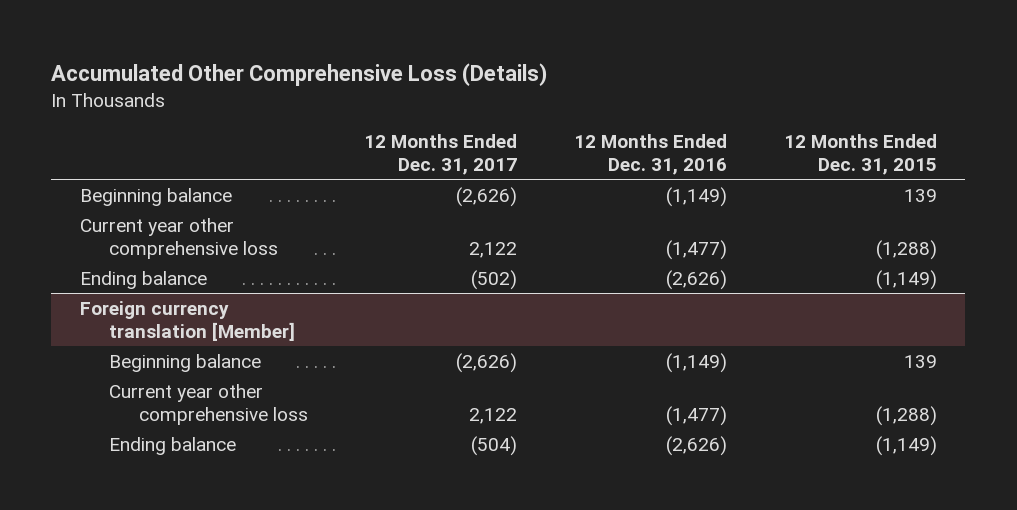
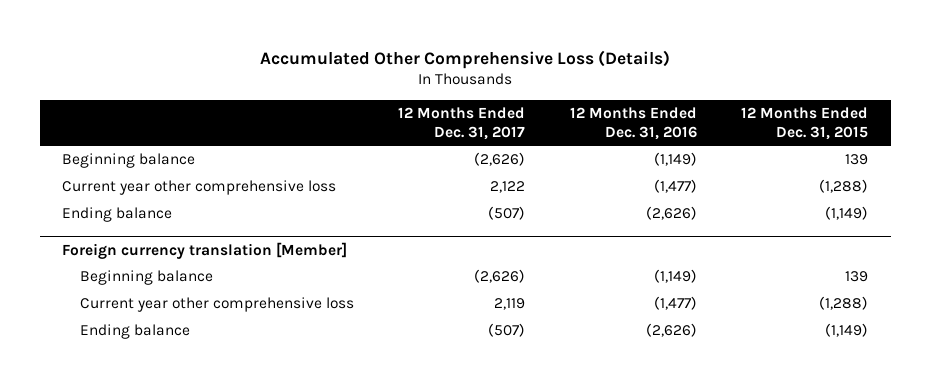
- Ending balance | (502) | (2,626) | (1,149)
+ Ending balance | (507) | (2,626) | (1,149)
@ Foreign currency translation [Member]
- Current year other comprehensive loss | 2,122 | (1,477) | (1,288)
- Ending balance | (504) | (2,626) | (1,149)
+ Current year other comprehensive loss | 2,119 | (1,477) | (1,288)
+ Ending balance | (507) | (2,626) | (1,149)

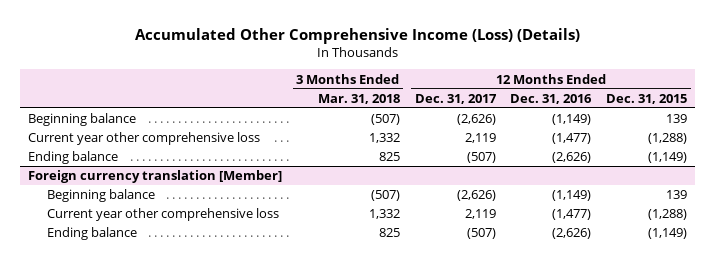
- Accumulated Other Comprehensive Loss (Details)
+ Accumulated Other Comprehensive Income (Loss) (Details)
- | 12 Months Ended Dec. 31, 2017 | 12 Months Ended Dec. 31, 2016 | 12 Months Ended Dec. 31, 2015
+ | 3 Months Ended Mar. 31, 2018 | 12 Months Ended Dec. 31, 2017 | 12 Months Ended Dec. 31, 2016 | 12 Months Ended Dec. 31, 2015
- Current year other comprehensive loss | 2,122 | (1,477) | (1,288)
+ Current year other comprehensive loss | 1,332 | 2,119 | (1,477) | (1,288)

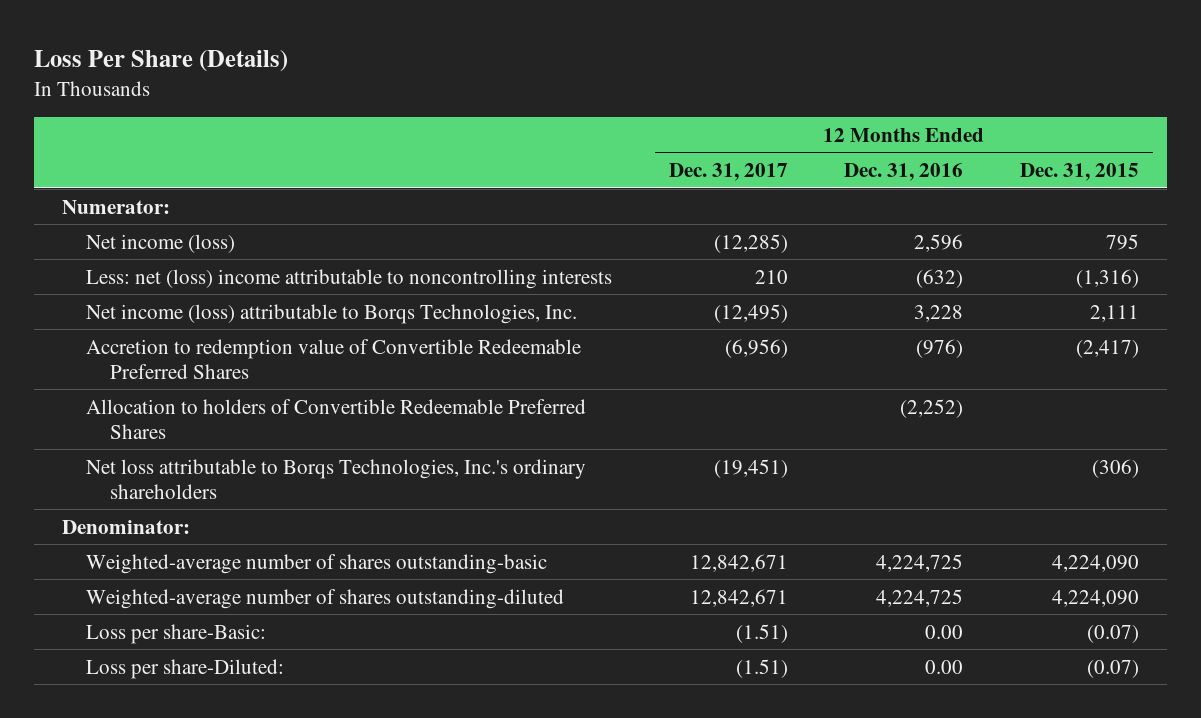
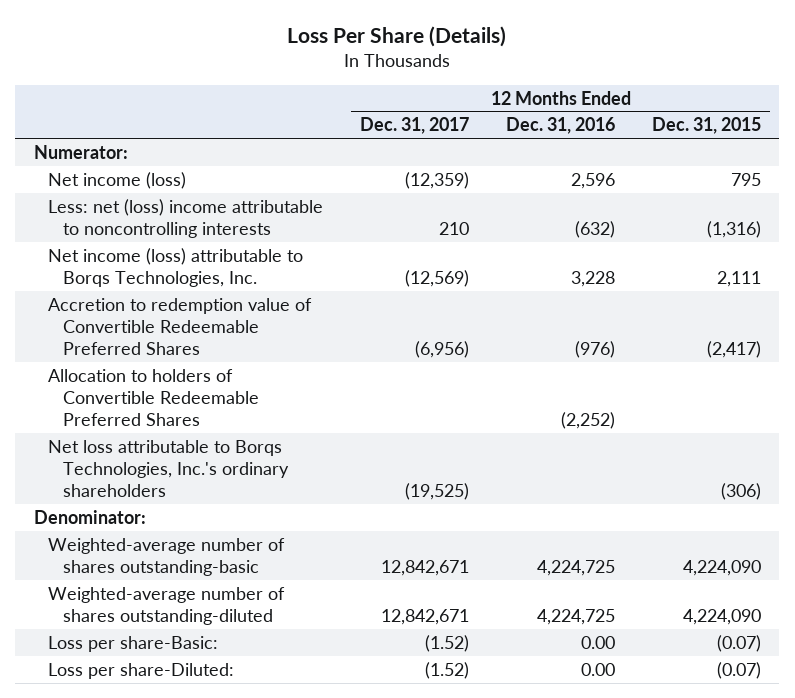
- Net income (loss) | (12,285) | 2,596 | 795
+ Net income (loss) | (12,359) | 2,596 | 795
- Net income (loss) attributable to Borqs Technologies, Inc. | (12,495) | 3,228 | 2,111
+ Net income (loss) attributable to Borqs Technologies, Inc. | (12,569) | 3,228 | 2,111
- Net loss attributable to Borqs Technologies, Inc.'s ordinary shareholders | (19,451) | | (306)
+ Net loss attributable to Borqs Technologies, Inc.'s ordinary shareholders | (19,525) | | (306)
- Loss per share-Basic: | (1.51) | 0.00 | (0.07)
- Loss per share-Diluted: | (1.51) | 0.00 | (0.07)
+ Loss per share-Basic: | (1.52) | 0.00 | (0.07)
+ Loss per share-Diluted: | (1.52) | 0.00 | (0.07)

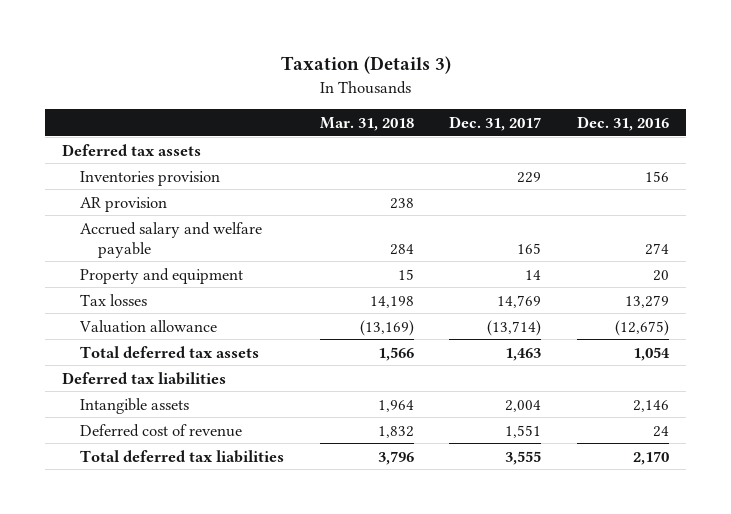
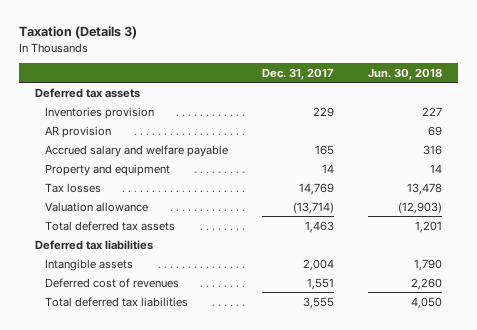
- | Mar. 31, 2018 | Dec. 31, 2017 | Dec. 31, 2016
+ | Dec. 31, 2017 | Jun. 30, 2018
- Deferred cost of revenue | 1,832 | 1,551 | 24
+ Deferred cost of revenues | 1,551 | 2,260

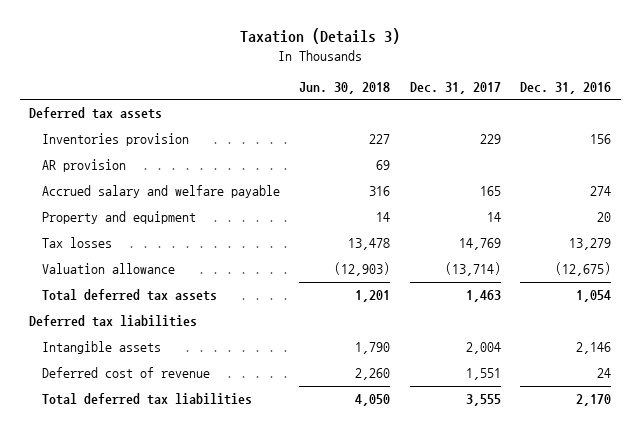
- | Dec. 31, 2017 | Jun. 30, 2018
+ | Jun. 30, 2018 | Dec. 31, 2017 | Dec. 31, 2016
- Deferred cost of revenues | 1,551 | 2,260
+ Deferred cost of revenue | 2,260 | 1,551 | 24

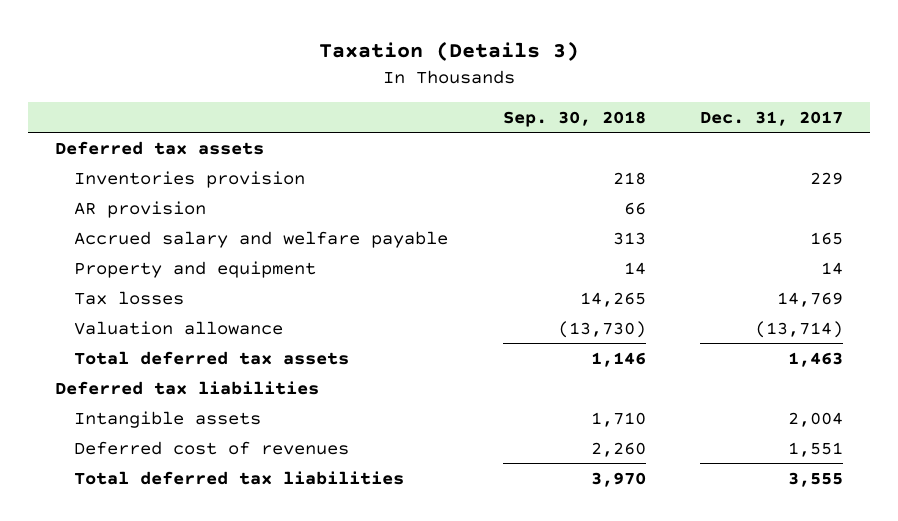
- | Jun. 30, 2018 | Dec. 31, 2017 | Dec. 31, 2016
+ | Sep. 30, 2018 | Dec. 31, 2017
- Deferred cost of revenue | 2,260 | 1,551 | 24
+ Deferred cost of revenues | 2,260 | 1,551

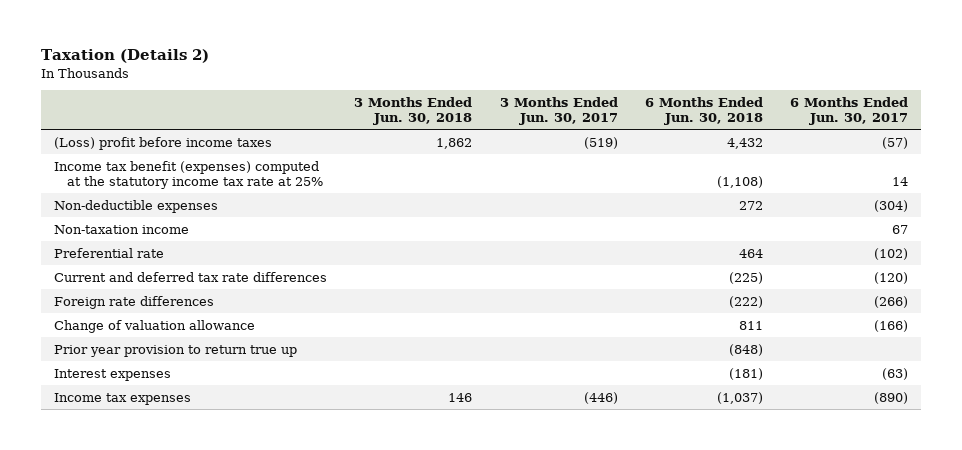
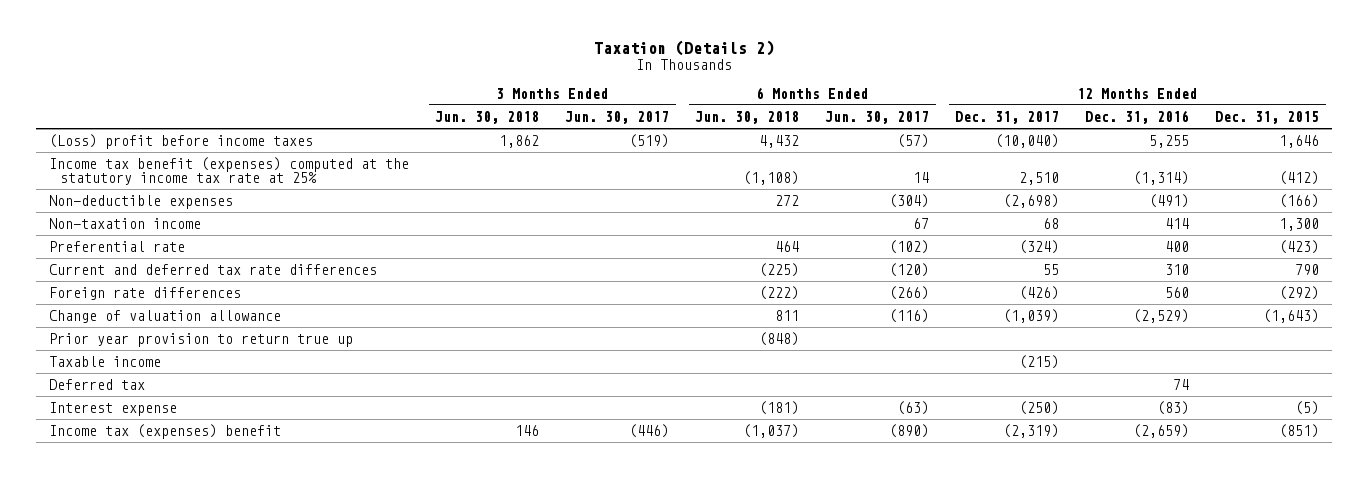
- | 3 Months Ended Jun. 30, 2018 | 3 Months Ended Jun. 30, 2017 | 6 Months Ended Jun. 30, 2018 | 6 Months Ended Jun. 30, 2017
+ | 3 Months Ended Jun. 30, 2018 | 3 Months Ended Jun. 30, 2017 | 6 Months Ended Jun. 30, 2018 | 6 Months Ended Jun. 30, 2017 | 12 Months Ended Dec. 31, 2017 | 12 Months Ended Dec. 31, 2016 | 12 Months Ended Dec. 31, 2015
- Change of valuation allowance | | | 811 | (166)
+ Change of valuation allowance | | | 811 | (116) | (1,039) | (2,529) | (1,643)
- Interest expenses | | | (181) | (63)
- Income tax expenses | 146 | (446) | (1,037) | (890)
+ Taxable income | | | | | (215) | |
+ Deferred tax | | | | | | 74 |
+ Interest expense | | | (181) | (63) | (250) | (83) | (5)
+ Income tax (expenses) benefit | 146 | (446) | (1,037) | (890) | (2,319) | (2,659) | (851)

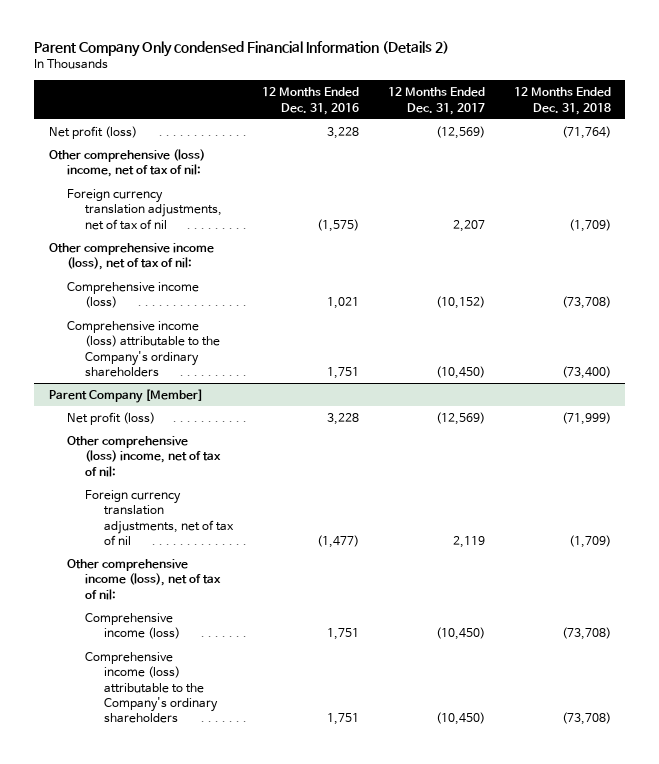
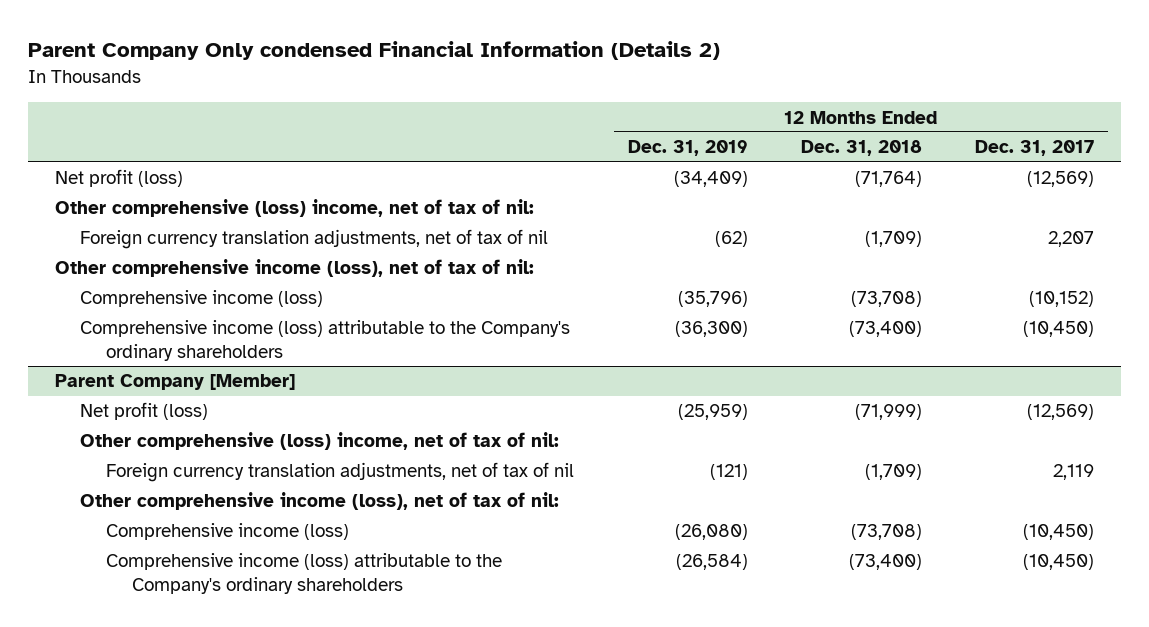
- | 12 Months Ended Dec. 31, 2016 | 12 Months Ended Dec. 31, 2017 | 12 Months Ended Dec. 31, 2018
+ | 12 Months Ended Dec. 31, 2019 | 12 Months Ended Dec. 31, 2018 | 12 Months Ended Dec. 31, 2017
@ Parent Company [Member]
- Comprehensive income (loss) attributable to the Company's ordinary shareholders | 1,751 | (10,450) | (73,708)
+ Comprehensive income (loss) attributable to the Company's ordinary shareholders | (26,584) | (73,400) | (10,450)

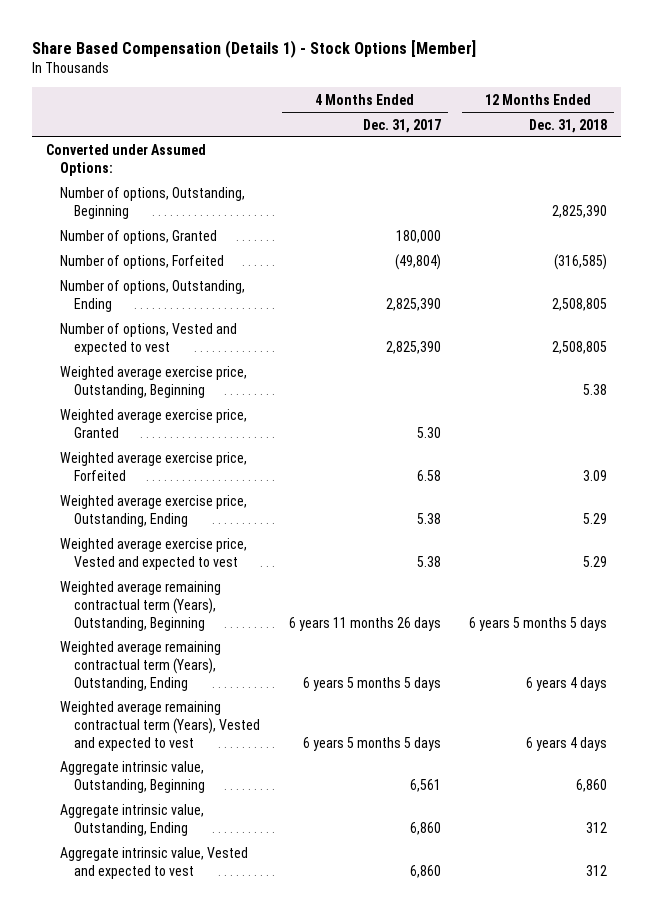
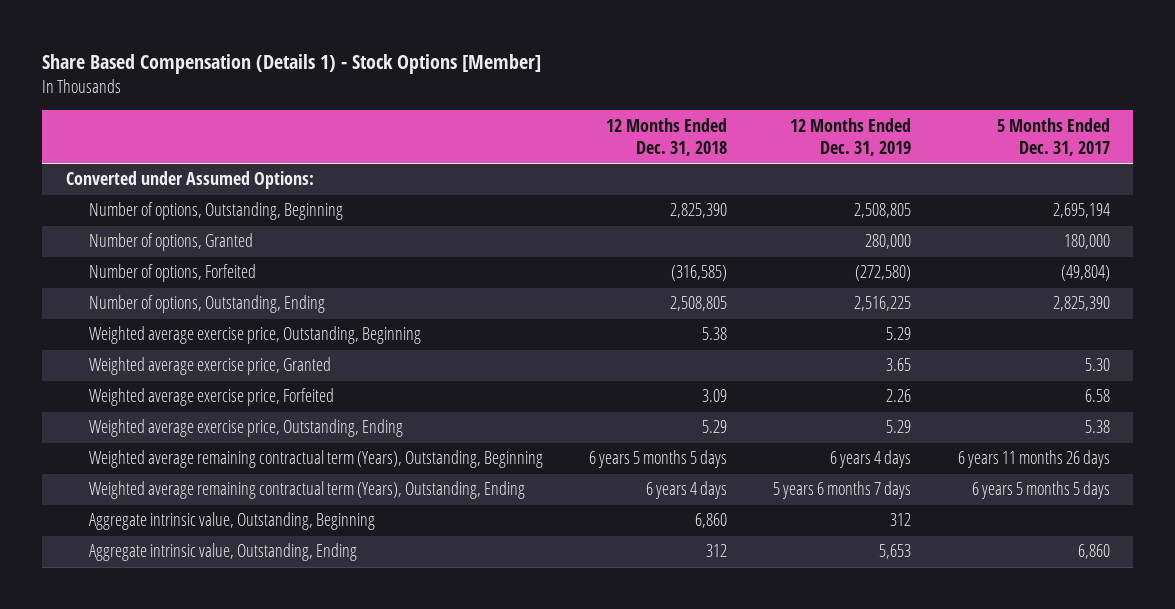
- | 4 Months Ended Dec. 31, 2017 | 12 Months Ended Dec. 31, 2018
+ | 12 Months Ended Dec. 31, 2018 | 12 Months Ended Dec. 31, 2019 | 5 Months Ended Dec. 31, 2017
- Number of options, Vested and expected to vest | 2,825,390 | 2,508,805
- Weighted average exercise price, Vested and expected to vest | 5.38 | 5.29
- Weighted average remaining contractual term (Years), Vested and expected to vest | 6 years 5 months 5 days | 6 years 4 days
- Aggregate intrinsic value, Vested and expected to vest | 6,860 | 312

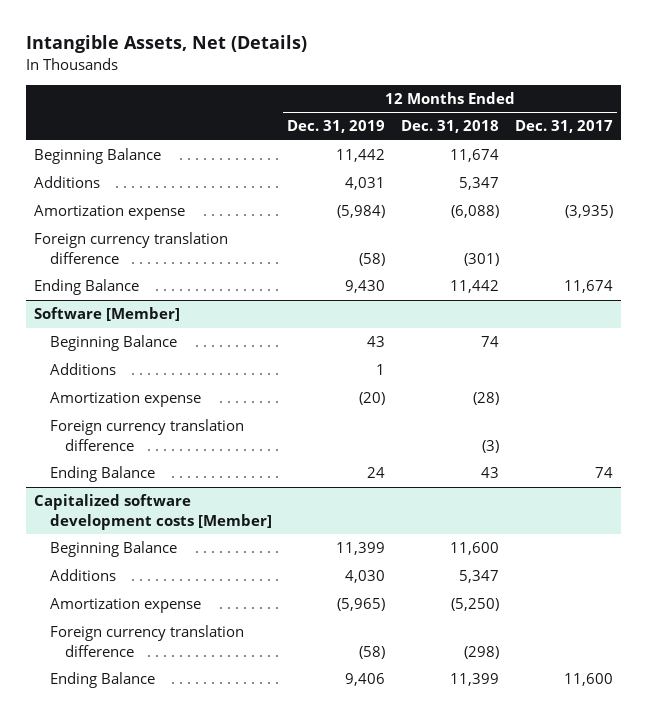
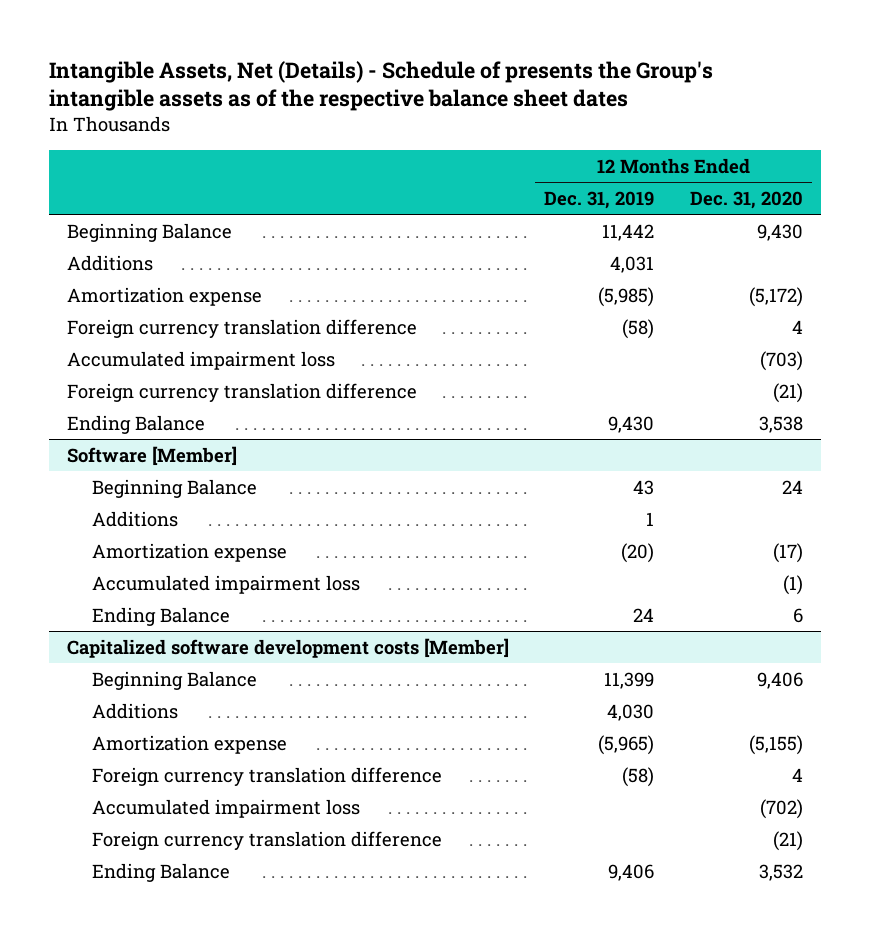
- Intangible Assets, Net (Details)
+ Intangible Assets, Net (Details) - Schedule of presents the Group's intangible assets as of the respective balance sheet dates
- | 12 Months Ended Dec. 31, 2019 | 12 Months Ended Dec. 31, 2018 | 12 Months Ended Dec. 31, 2017
+ | 12 Months Ended Dec. 31, 2019 | 12 Months Ended Dec. 31, 2020
- Amortization expense | (5,984) | (6,088) | (3,935)
+ Amortization expense | (5,985) | (5,172)
+ Accumulated impairment loss | | (703)
+ Foreign currency translation difference | | (21)
@ Software [Member]
- Foreign currency translation difference | | (3) |
+ Accumulated impairment loss | | (1)
@ Capitalized software development costs [Member]
+ Accumulated impairment loss | | (702)
+ Foreign currency translation difference | | (21)

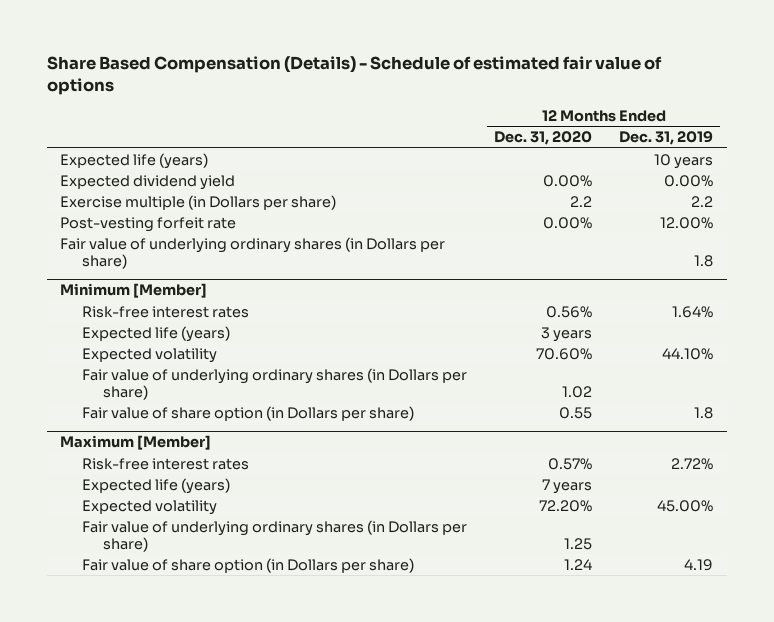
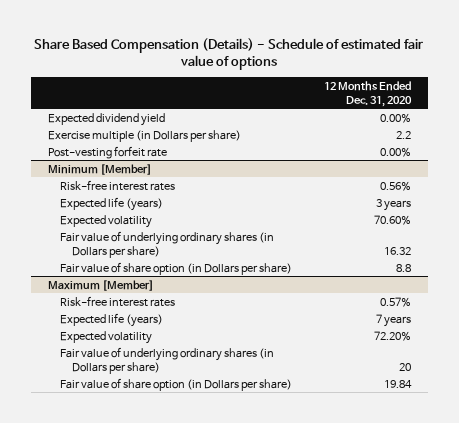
- | 12 Months Ended Dec. 31, 2020 | 12 Months Ended Dec. 31, 2019
+ | 12 Months Ended Dec. 31, 2020
- Expected life (years) | | 10 years
- Fair value of underlying ordinary shares (in Dollars per share) | | 1.8
@ Minimum [Member]
- Fair value of underlying ordinary shares (in Dollars per share) | 1.02 |
- Fair value of share option (in Dollars per share) | 0.55 | 1.8
+ Fair value of underlying ordinary shares (in Dollars per share) | 16.32
+ Fair value of share option (in Dollars per share) | 8.8
@ Maximum [Member]
- Fair value of underlying ordinary shares (in Dollars per share) | 1.25 |
- Fair value of share option (in Dollars per share) | 1.24 | 4.19
+ Fair value of underlying ordinary shares (in Dollars per share) | 20
+ Fair value of share option (in Dollars per share) | 19.84

